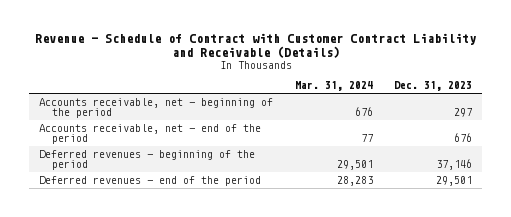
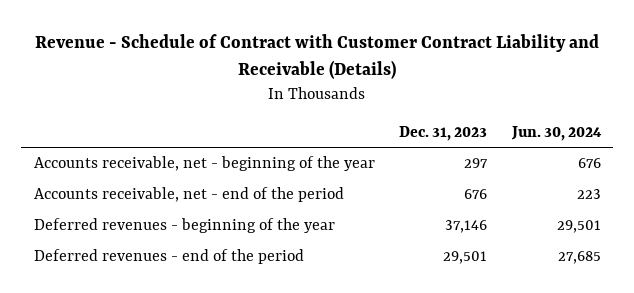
- | Mar. 31, 2024 | Dec. 31, 2023
+ | Dec. 31, 2023 | Jun. 30, 2024
- Accounts receivable, net - beginning of the period | 676 | 297
+ Accounts receivable, net - beginning of the year | 297 | 676
- Deferred revenues - beginning of the period | 29,501 | 37,146
+ Deferred revenues - beginning of the year | 37,146 | 29,501

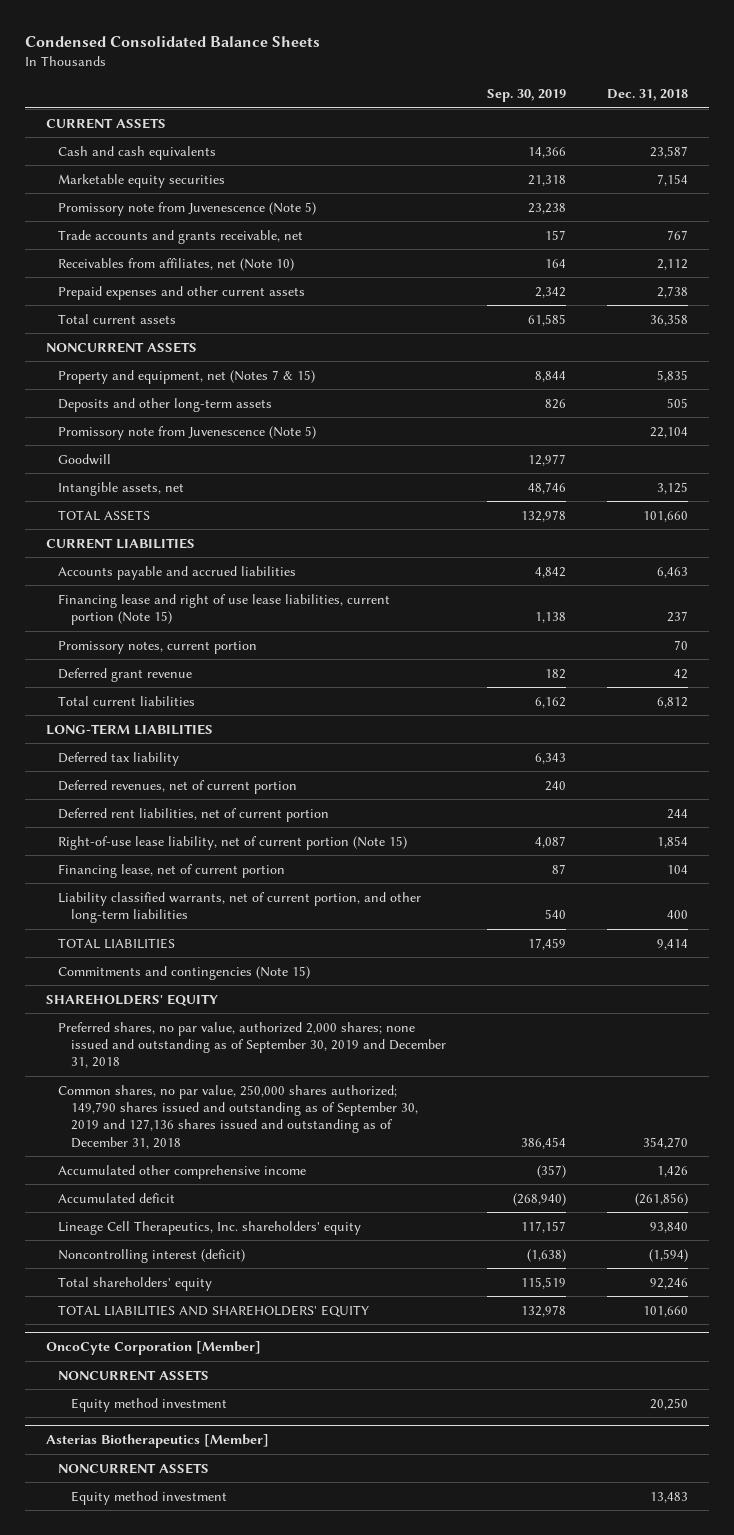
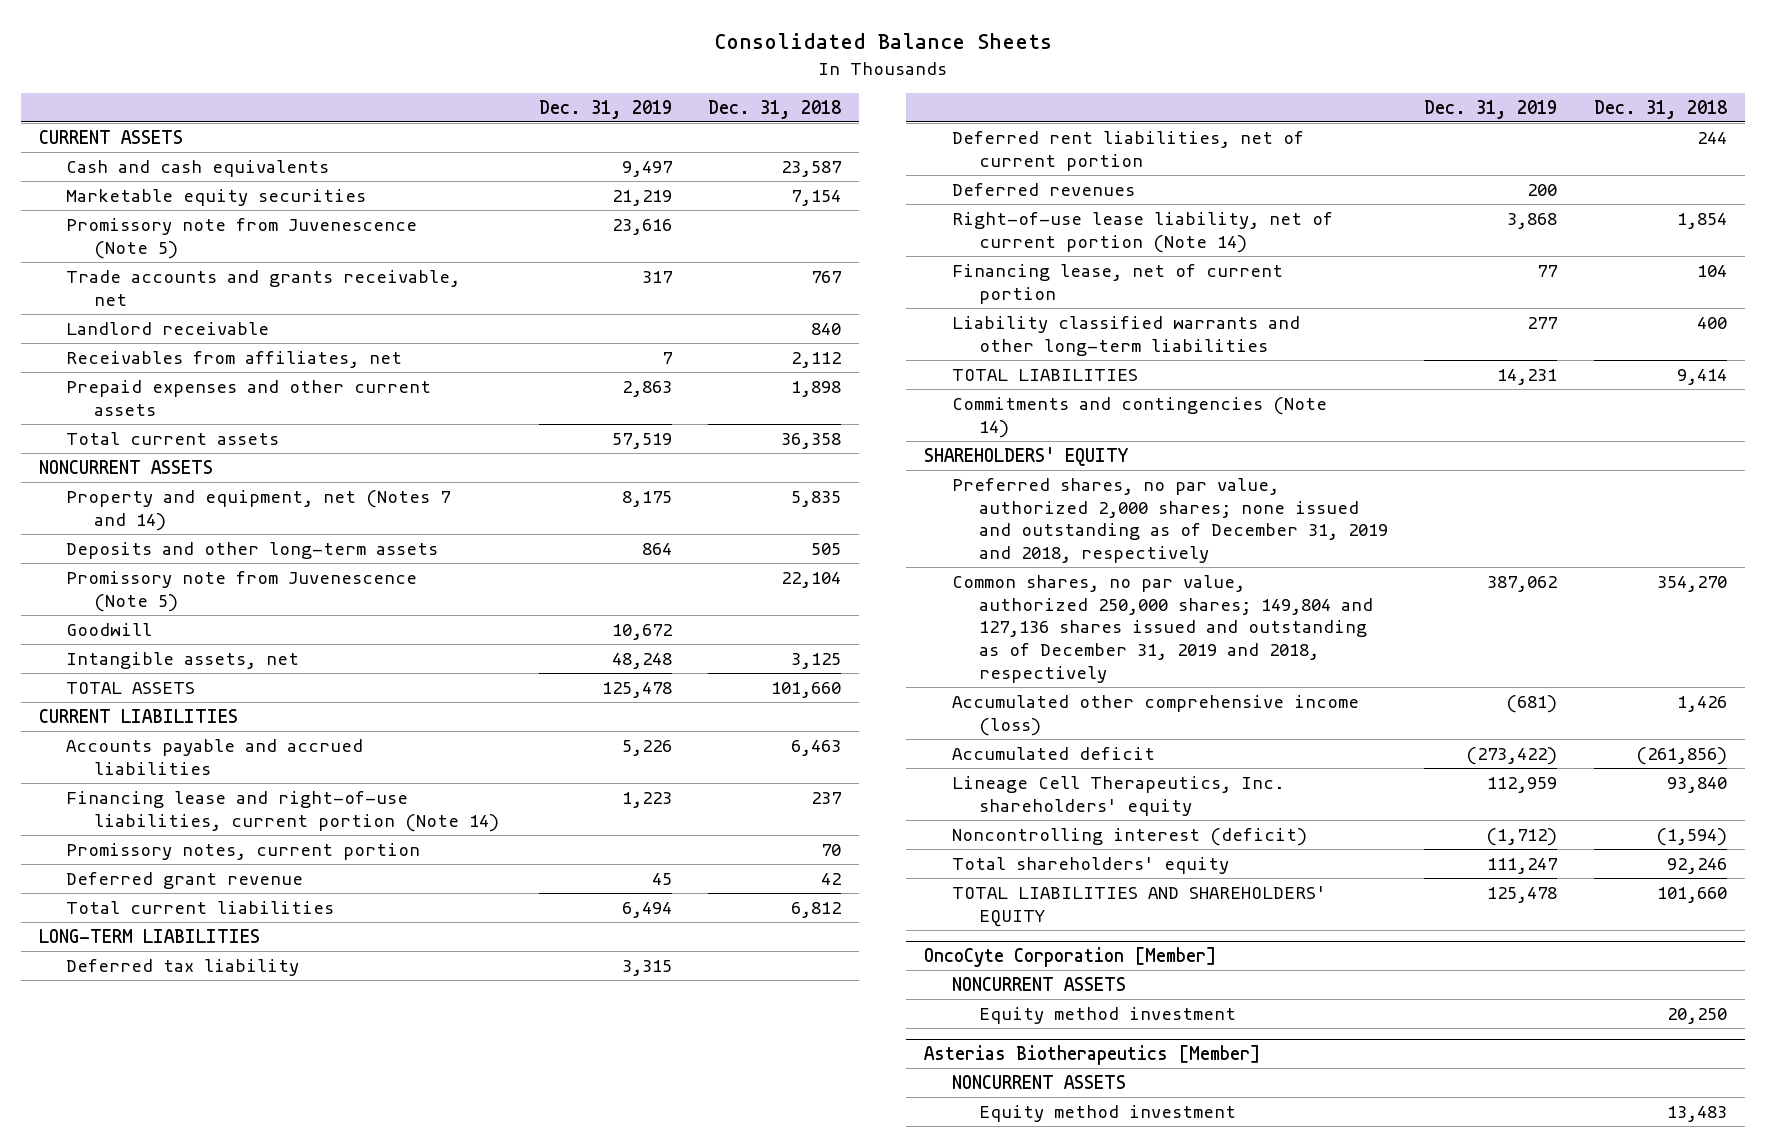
- Condensed Consolidated Balance Sheets
+ Consolidated Balance Sheets
- | Sep. 30, 2019 | Dec. 31, 2018
+ | Dec. 31, 2019 | Dec. 31, 2018
- Receivables from affiliates, net (Note 10) | 164 | 2,112
- Prepaid expenses and other current assets | 2,342 | 2,738
+ Landlord receivable | | 840
+ Receivables from affiliates, net | 7 | 2,112
+ Prepaid expenses and other current assets | 2,863 | 1,898
- Property and equipment, net (Notes 7 & 15) | 8,844 | 5,835
+ Property and equipment, net (Notes 7 and 14) | 8,175 | 5,835
- Financing lease and right of use lease liabilities, current portion (Note 15) | 1,138 | 237
+ Financing lease and right-of-use liabilities, current portion (Note 14) | 1,223 | 237
- Deferred revenues, net of current portion | 240 |
- Right-of-use lease liability, net of current portion (Note 15) | 4,087 | 1,854
+ Deferred revenues | 200 |
+ Right-of-use lease liability, net of current portion (Note 14) | 3,868 | 1,854
- Liability classified warrants, net of current portion, and other long-term liabilities | 540 | 400
+ Liability classified warrants and other long-term liabilities | 277 | 400
- Commitments and contingencies (Note 15)
+ Commitments and contingencies (Note 14)
- Preferred shares, no par value, authorized 2,000 shares; none issued and outstanding as of September 30, 2019 and December 31, 2018
- Common shares, no par value, 250,000 shares authorized; 149,790 shares issued and outstanding as of September 30, 2019 and 127,136 shares issued and outstanding as of December 31, 2018 | 386,454 | 354,270
- Accumulated other comprehensive income | (357) | 1,426
+ Preferred shares, no par value, authorized 2,000 shares; none issued and outstanding as of December 31, 2019 and 2018, respectively
+ Common shares, no par value, authorized 250,000 shares; 149,804 and 127,136 shares issued and outstanding as of December 31, 2019 and 2018, respectively | 387,062 | 354,270
+ Accumulated other comprehensive income (loss) | (681) | 1,426

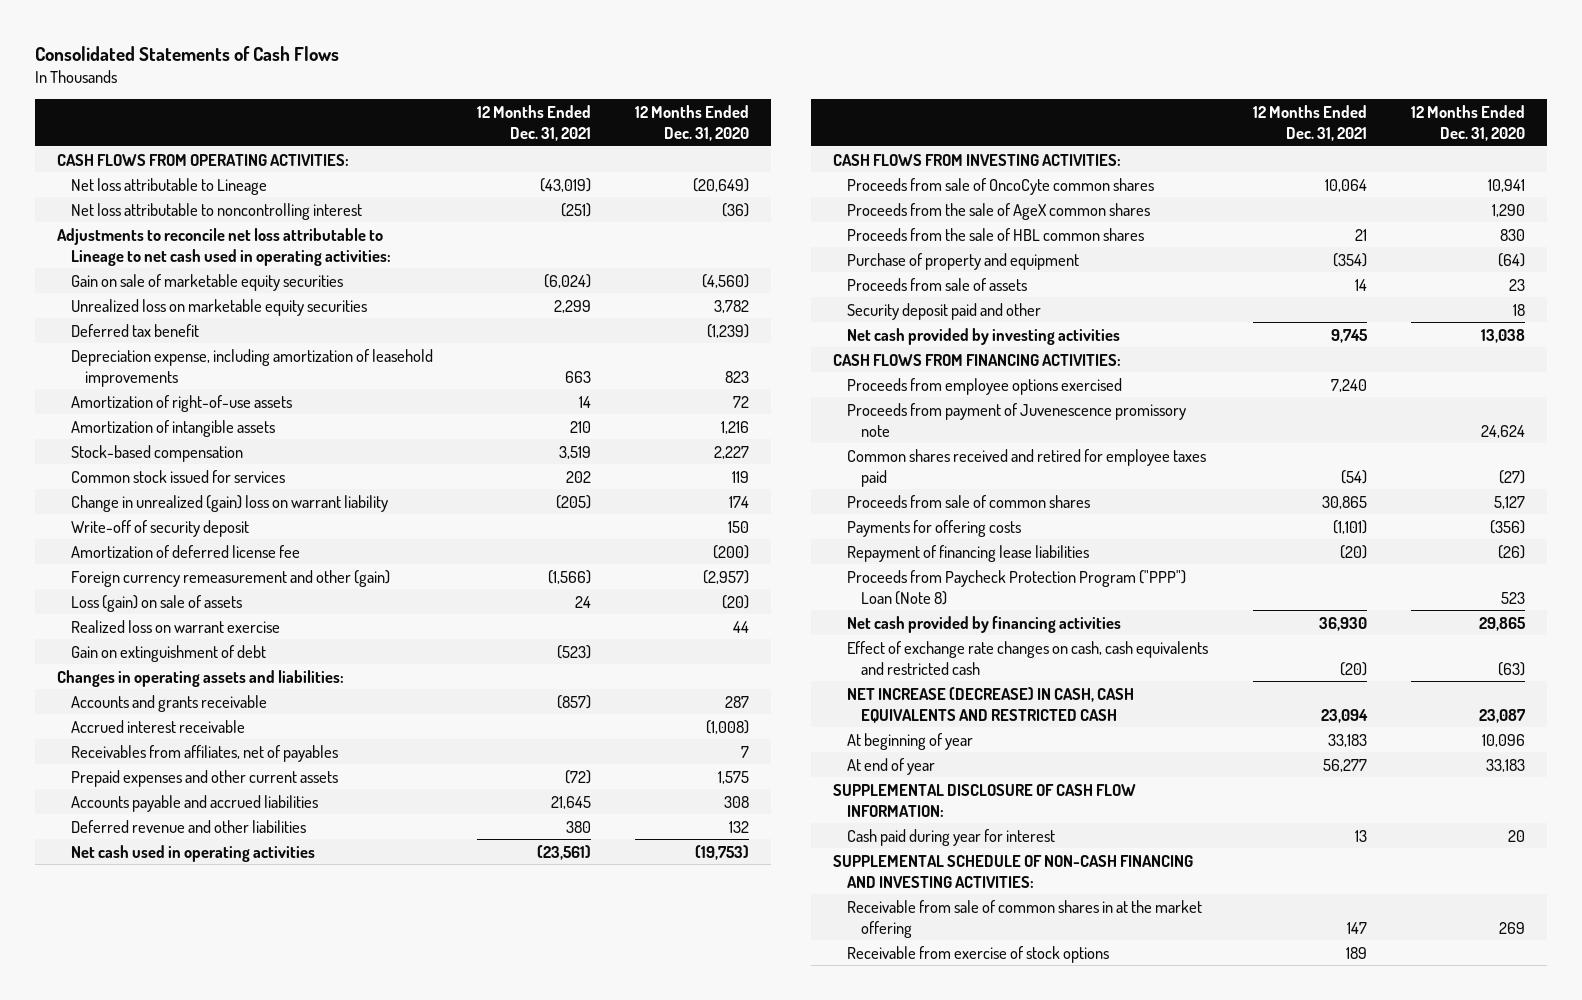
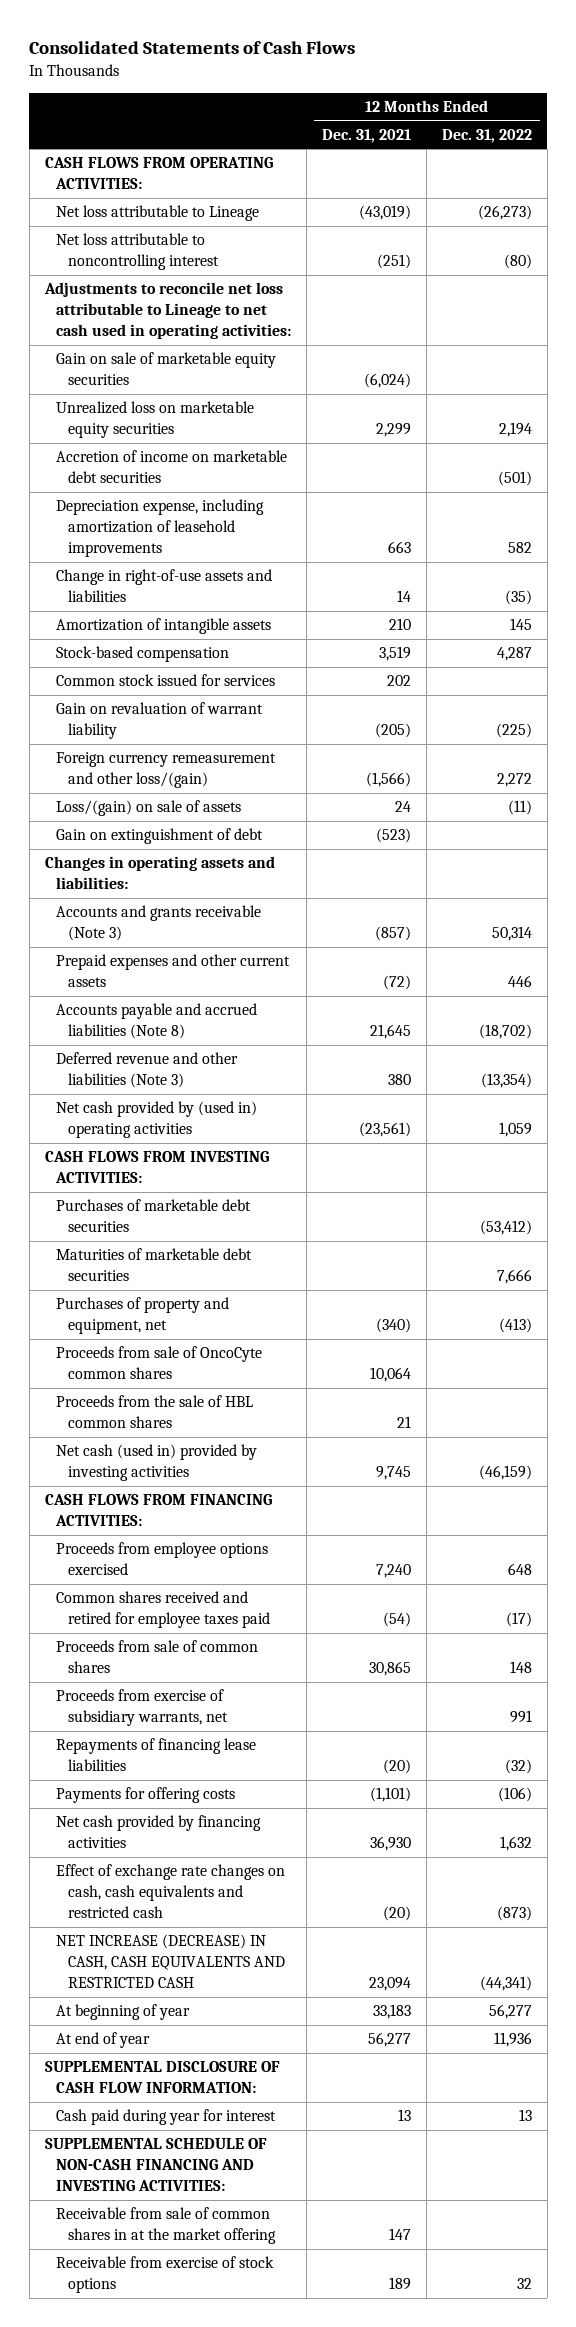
- | 12 Months Ended Dec. 31, 2021 | 12 Months Ended Dec. 31, 2020
+ | 12 Months Ended Dec. 31, 2021 | 12 Months Ended Dec. 31, 2022
- Deferred tax benefit | | (1,239)
+ Accretion of income on marketable debt securities | | (501)
- Amortization of right-of-use assets | 14 | 72
+ Change in right-of-use assets and liabilities | 14 | (35)
- Change in unrealized (gain) loss on warrant liability | (205) | 174
- Write-off of security deposit | | 150
- Amortization of deferred license fee | | (200)
- Foreign currency remeasurement and other (gain) | (1,566) | (2,957)
- Loss (gain) on sale of assets | 24 | (20)
- Realized loss on warrant exercise | | 44
+ Gain on revaluation of warrant liability | (205) | (225)
+ Foreign currency remeasurement and other loss/(gain) | (1,566) | 2,272
+ Loss/(gain) on sale of assets | 24 | (11)
- Accounts and grants receivable | (857) | 287
- Accrued interest receivable | | (1,008)
- Receivables from affiliates, net of payables | | 7
+ Accounts and grants receivable (Note 3) | (857) | 50,314
- Accounts payable and accrued liabilities | 21,645 | 308
- Deferred revenue and other liabilities | 380 | 132
- Net cash used in operating activities | (23,561) | (19,753)
+ Accounts payable and accrued liabilities (Note 8) | 21,645 | (18,702)
+ Deferred revenue and other liabilities (Note 3) | 380 | (13,354)
+ Net cash provided by (used in) operating activities | (23,561) | 1,059
+ Purchases of marketable debt securities | | (53,412)
+ Maturities of marketable debt securities | | 7,666
+ Purchases of property and equipment, net | (340) | (413)
- Proceeds from the sale of AgeX common shares | | 1,290
- Purchase of property and equipment | (354) | (64)
- Proceeds from sale of assets | 14 | 23
- Security deposit paid and other | | 18
- Net cash provided by investing activities | 9,745 | 13,038
+ Net cash (used in) provided by investing activities | 9,745 | (46,159)
- Proceeds from payment of Juvenescence promissory note | | 24,624
+ Proceeds from exercise of subsidiary warrants, net | | 991
+ Repayments of financing lease liabilities | (20) | (32)
- Repayment of financing lease liabilities | (20) | (26)
- Proceeds from Paycheck Protection Program ("PPP") Loan (Note 8) | | 523

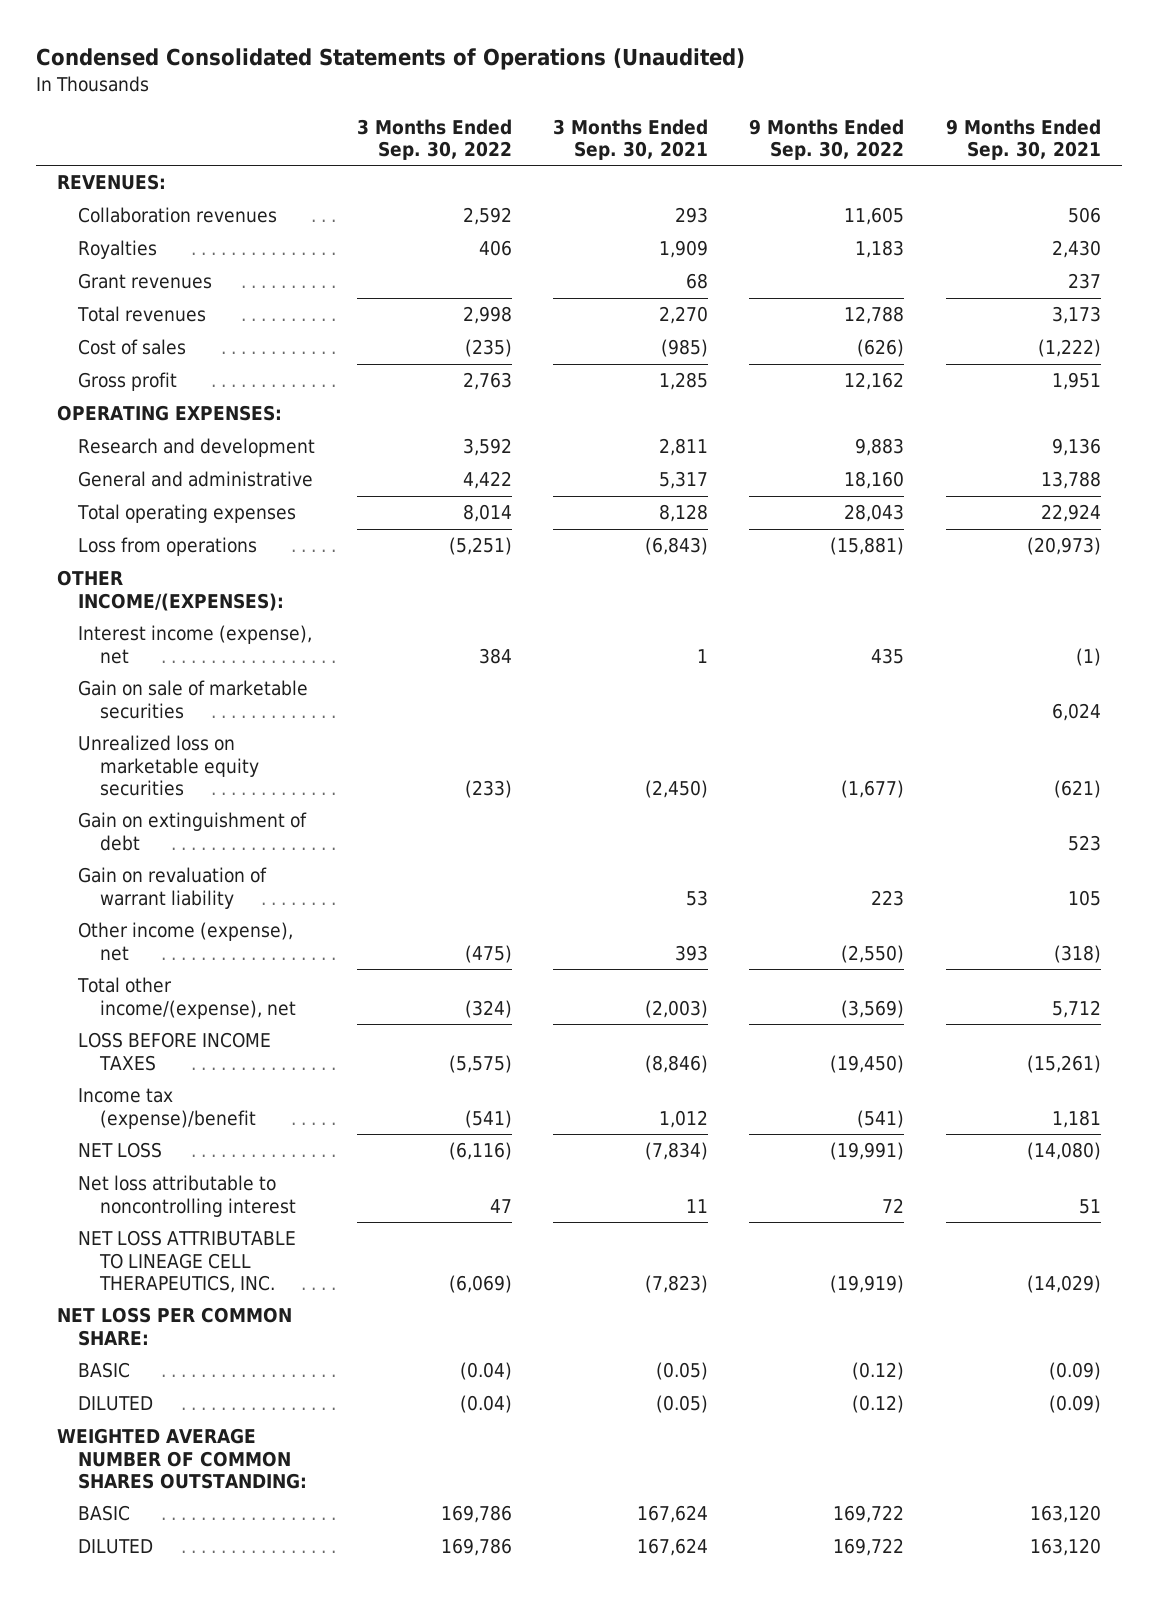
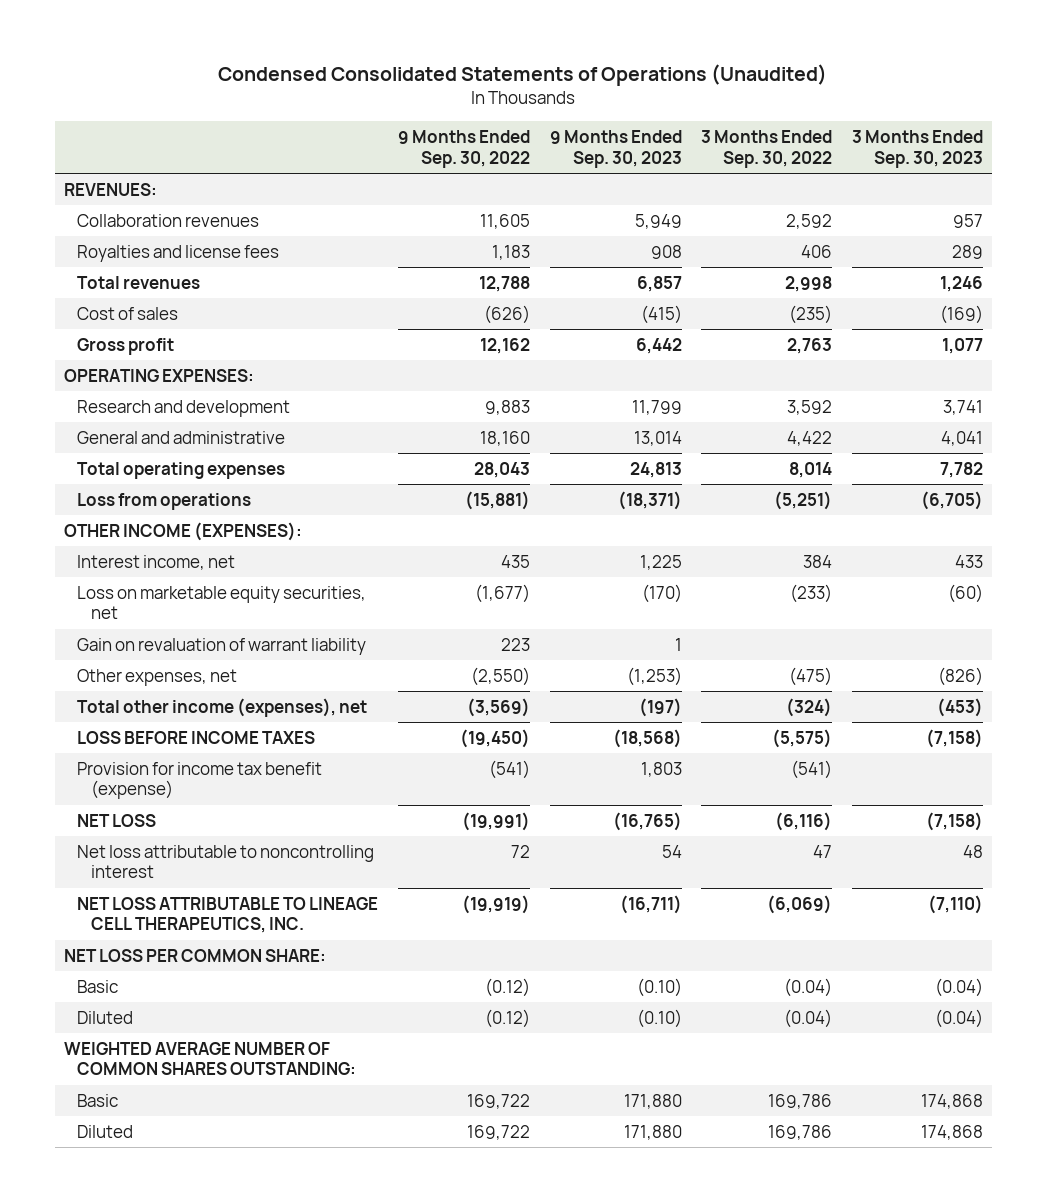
- | 3 Months Ended Sep. 30, 2022 | 3 Months Ended Sep. 30, 2021 | 9 Months Ended Sep. 30, 2022 | 9 Months Ended Sep. 30, 2021
+ | 9 Months Ended Sep. 30, 2022 | 9 Months Ended Sep. 30, 2023 | 3 Months Ended Sep. 30, 2022 | 3 Months Ended Sep. 30, 2023
- Royalties | 406 | 1,909 | 1,183 | 2,430
- Grant revenues | | 68 | | 237
+ Royalties and license fees | 1,183 | 908 | 406 | 289
- OTHER INCOME/(EXPENSES):
- Interest income (expense), net | 384 | 1 | 435 | (1)
- Gain on sale of marketable securities | | | | 6,024
- Unrealized loss on marketable equity securities | (233) | (2,450) | (1,677) | (621)
- Gain on extinguishment of debt | | | | 523
+ OTHER INCOME (EXPENSES):
+ Interest income, net | 435 | 1,225 | 384 | 433
+ Loss on marketable equity securities, net | (1,677) | (170) | (233) | (60)
- Other income (expense), net | (475) | 393 | (2,550) | (318)
- Total other income/(expense), net | (324) | (2,003) | (3,569) | 5,712
+ Other expenses, net | (2,550) | (1,253) | (475) | (826)
+ Total other income (expenses), net | (3,569) | (197) | (324) | (453)
- Income tax (expense)/benefit | (541) | 1,012 | (541) | 1,181
+ Provision for income tax benefit (expense) | (541) | 1,803 | (541) |
- BASIC | (0.04) | (0.05) | (0.12) | (0.09)
- DILUTED | (0.04) | (0.05) | (0.12) | (0.09)
+ Basic | (0.12) | (0.10) | (0.04) | (0.04)
+ Diluted | (0.12) | (0.10) | (0.04) | (0.04)
- BASIC | 169,786 | 167,624 | 169,722 | 163,120
- DILUTED | 169,786 | 167,624 | 169,722 | 163,120
+ Basic | 169,722 | 171,880 | 169,786 | 174,868
+ Diluted | 169,722 | 171,880 | 169,786 | 174,868

